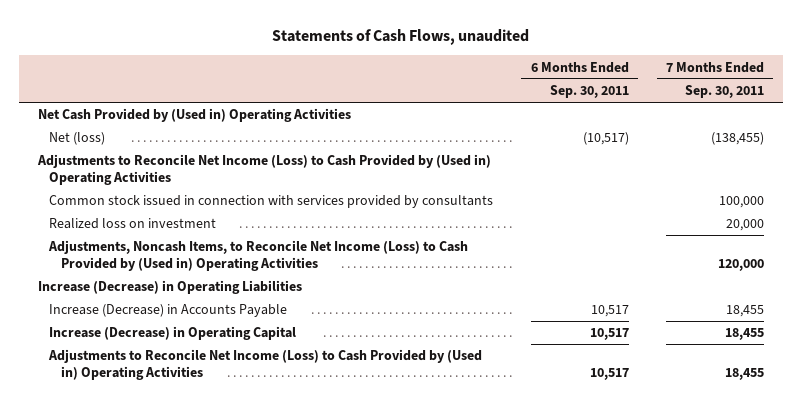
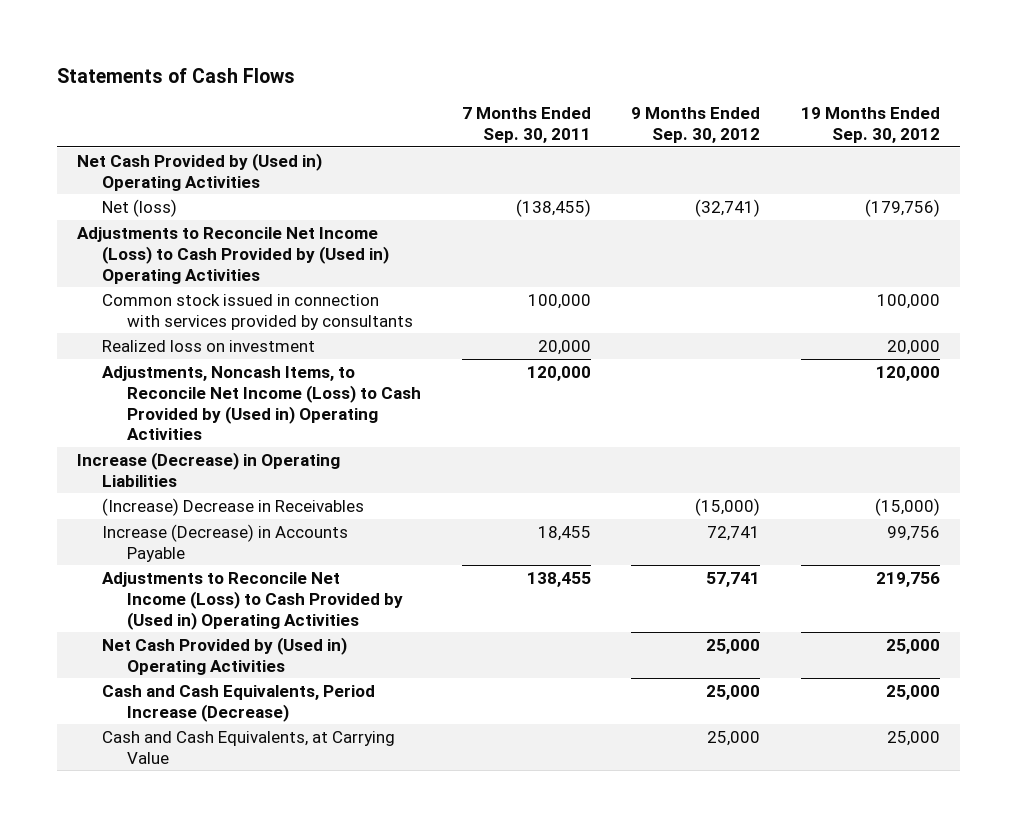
- Statements of Cash Flows, unaudited
+ Statements of Cash Flows
- | 6 Months Ended Sep. 30, 2011 | 7 Months Ended Sep. 30, 2011
+ | 7 Months Ended Sep. 30, 2011 | 9 Months Ended Sep. 30, 2012 | 19 Months Ended Sep. 30, 2012
+ (Increase) Decrease in Receivables | | (15,000) | (15,000)
- Increase (Decrease) in Operating Capital | 10,517 | 18,455
- Adjustments to Reconcile Net Income (Loss) to Cash Provided by (Used in) Operating Activities | 10,517 | 18,455
+ Adjustments to Reconcile Net Income (Loss) to Cash Provided by (Used in) Operating Activities | 138,455 | 57,741 | 219,756
+ Net Cash Provided by (Used in) Operating Activities | | 25,000 | 25,000
+ Cash and Cash Equivalents, Period Increase (Decrease) | | 25,000 | 25,000
+ Cash and Cash Equivalents, at Carrying Value | | 25,000 | 25,000

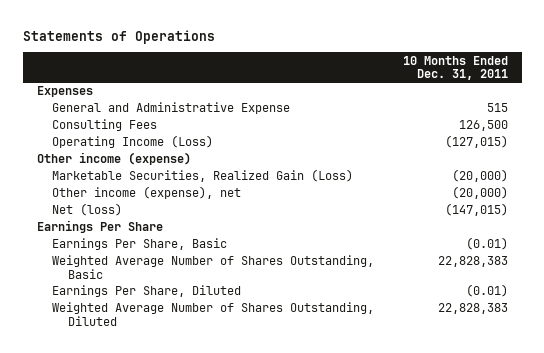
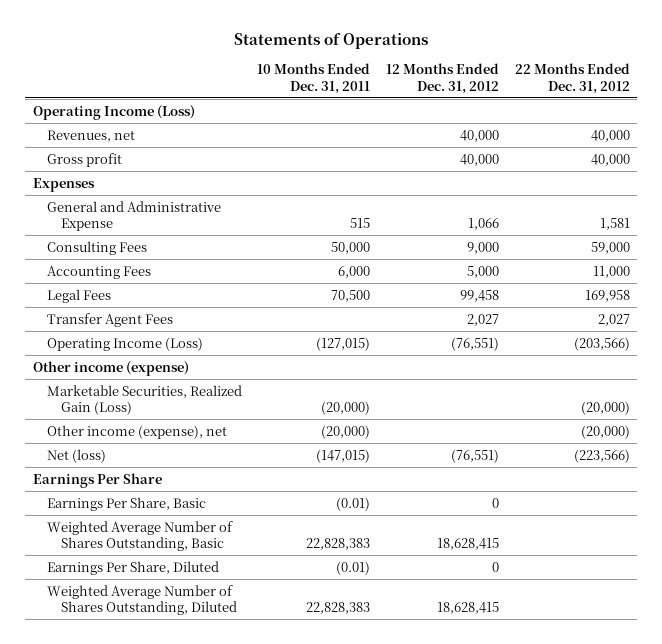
- | 10 Months Ended Dec. 31, 2011
+ | 10 Months Ended Dec. 31, 2011 | 12 Months Ended Dec. 31, 2012 | 22 Months Ended Dec. 31, 2012
+ Operating Income (Loss)
+ Revenues, net | | 40,000 | 40,000
+ Gross profit | | 40,000 | 40,000
- Consulting Fees | 126,500
+ Consulting Fees | 50,000 | 9,000 | 59,000
+ Accounting Fees | 6,000 | 5,000 | 11,000
+ Legal Fees | 70,500 | 99,458 | 169,958
+ Transfer Agent Fees | | 2,027 | 2,027

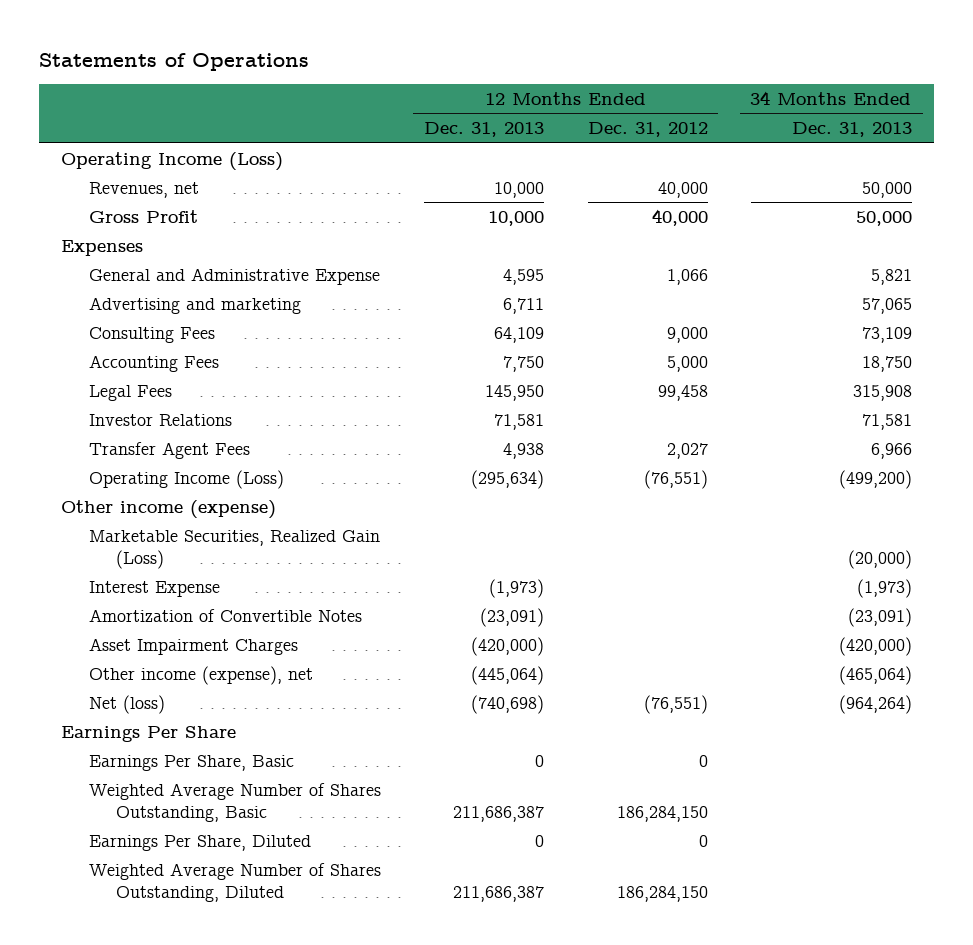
- | 10 Months Ended Dec. 31, 2011 | 12 Months Ended Dec. 31, 2012 | 22 Months Ended Dec. 31, 2012
+ | 12 Months Ended Dec. 31, 2013 | 12 Months Ended Dec. 31, 2012 | 34 Months Ended Dec. 31, 2013
- Gross profit | | 40,000 | 40,000
+ Gross Profit | 10,000 | 40,000 | 50,000
+ Advertising and marketing | 6,711 | | 57,065
+ Investor Relations | 71,581 | | 71,581
+ Interest Expense | (1,973) | | (1,973)
+ Amortization of Convertible Notes | (23,091) | | (23,091)
+ Asset Impairment Charges | (420,000) | | (420,000)
- Weighted Average Number of Shares Outstanding, Basic | 22,828,383 | 18,628,415 |
+ Weighted Average Number of Shares Outstanding, Basic | 211,686,387 | 186,284,150 |
- Weighted Average Number of Shares Outstanding, Diluted | 22,828,383 | 18,628,415 |
+ Weighted Average Number of Shares Outstanding, Diluted | 211,686,387 | 186,284,150 |

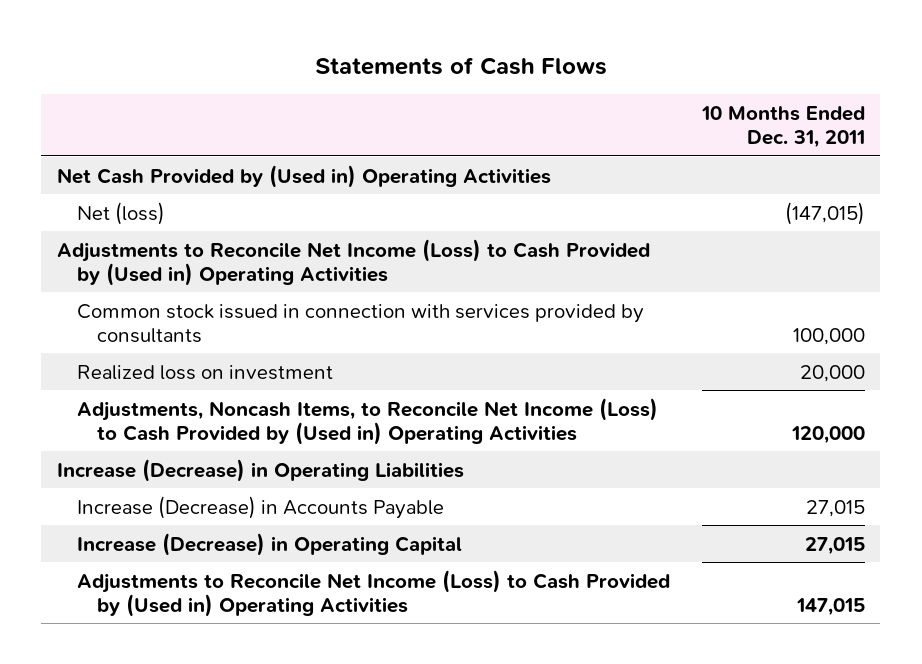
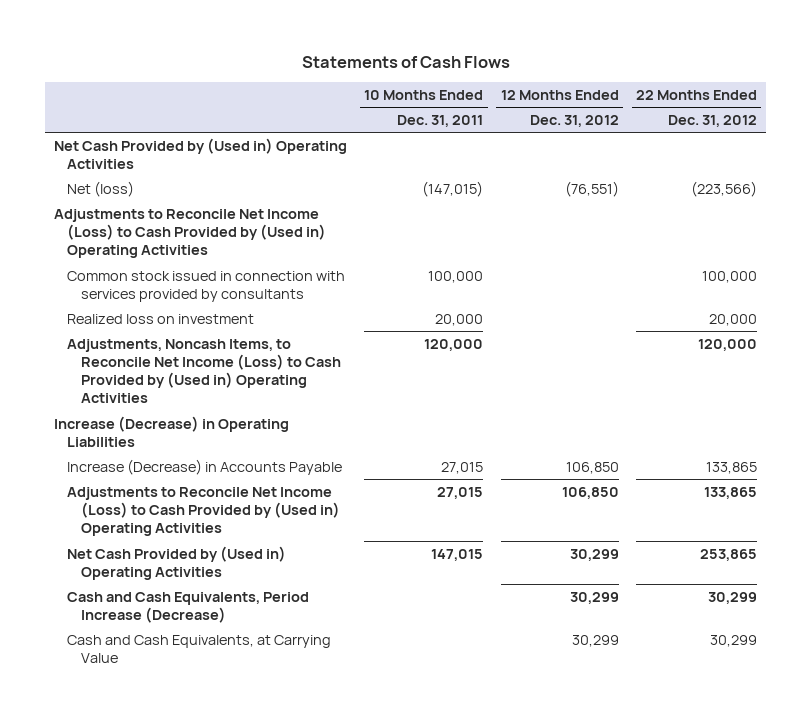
- | 10 Months Ended Dec. 31, 2011
+ | 10 Months Ended Dec. 31, 2011 | 12 Months Ended Dec. 31, 2012 | 22 Months Ended Dec. 31, 2012
- Increase (Decrease) in Operating Capital | 27,015
- Adjustments to Reconcile Net Income (Loss) to Cash Provided by (Used in) Operating Activities | 147,015
+ Adjustments to Reconcile Net Income (Loss) to Cash Provided by (Used in) Operating Activities | 27,015 | 106,850 | 133,865
+ Net Cash Provided by (Used in) Operating Activities | 147,015 | 30,299 | 253,865
+ Cash and Cash Equivalents, Period Increase (Decrease) | | 30,299 | 30,299
+ Cash and Cash Equivalents, at Carrying Value | | 30,299 | 30,299

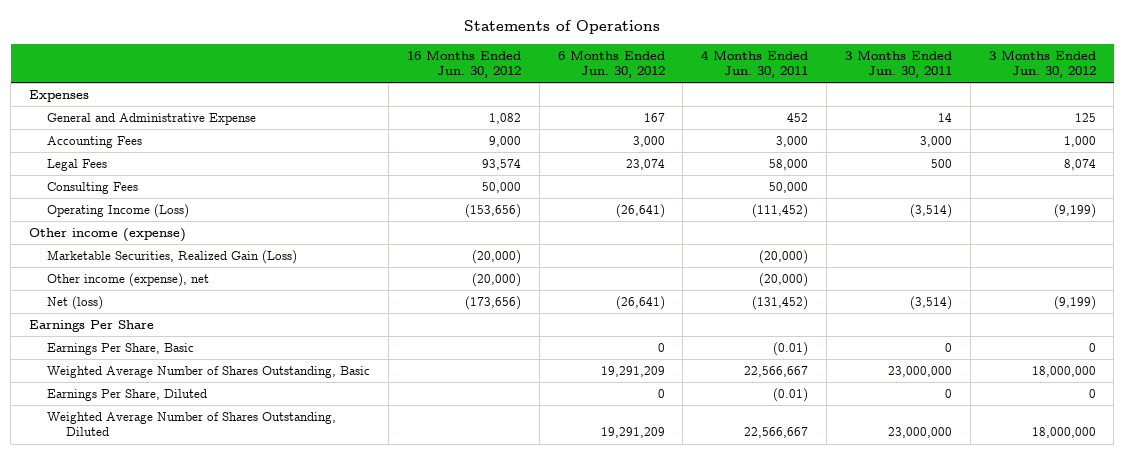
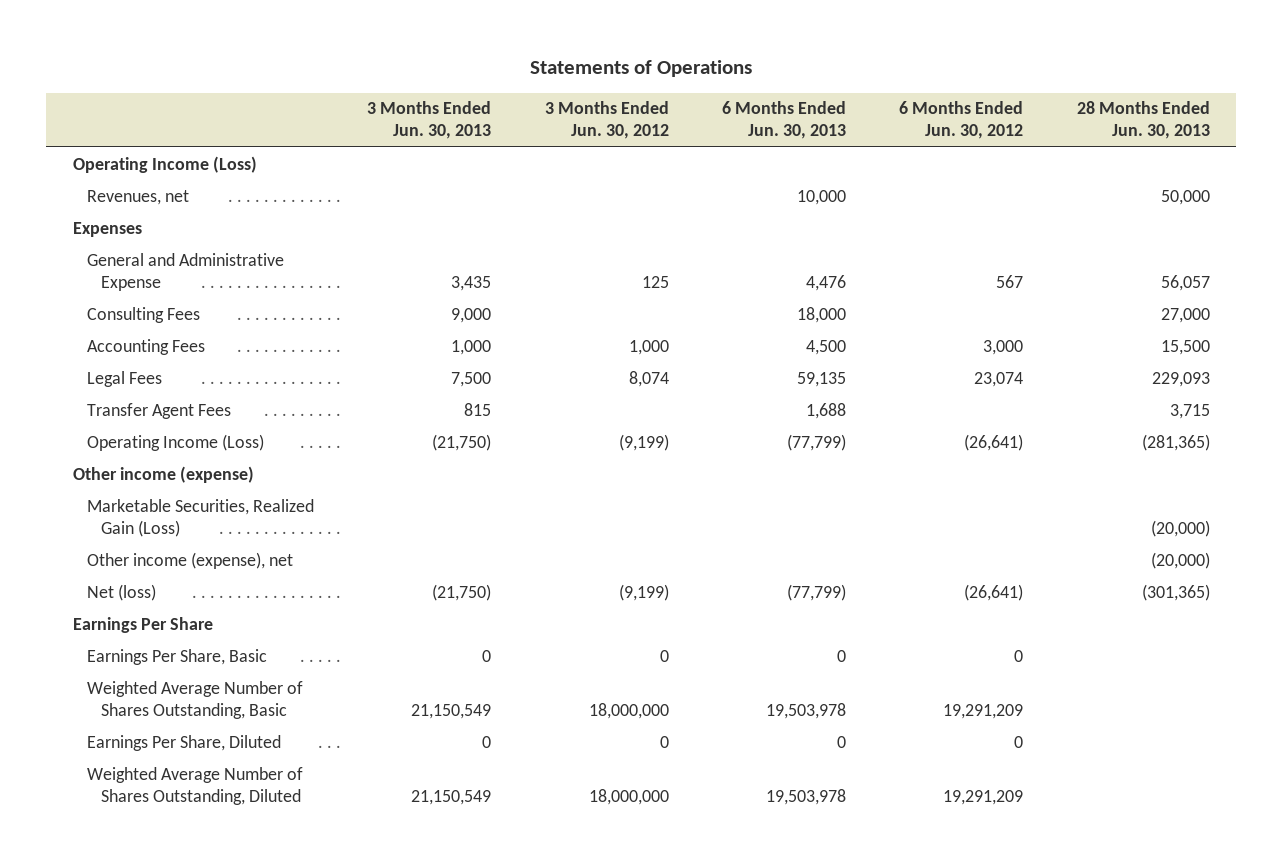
- | 16 Months Ended Jun. 30, 2012 | 6 Months Ended Jun. 30, 2012 | 4 Months Ended Jun. 30, 2011 | 3 Months Ended Jun. 30, 2011 | 3 Months Ended Jun. 30, 2012
+ | 3 Months Ended Jun. 30, 2013 | 3 Months Ended Jun. 30, 2012 | 6 Months Ended Jun. 30, 2013 | 6 Months Ended Jun. 30, 2012 | 28 Months Ended Jun. 30, 2013
+ Operating Income (Loss)
+ Revenues, net | | | 10,000 | | 50,000
- General and Administrative Expense | 1,082 | 167 | 452 | 14 | 125
+ General and Administrative Expense | 3,435 | 125 | 4,476 | 567 | 56,057
moved up: Consulting Fees | 9,000 | | 18,000 | | 27,000
+ Transfer Agent Fees | 815 | | 1,688 | | 3,715

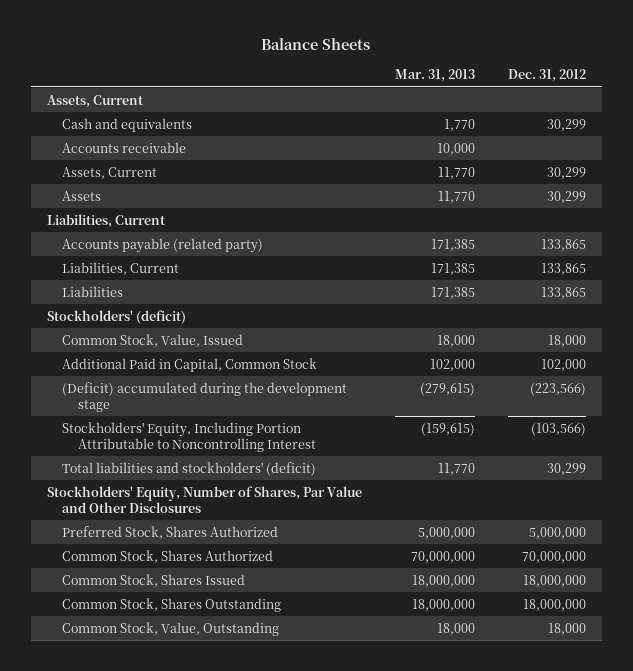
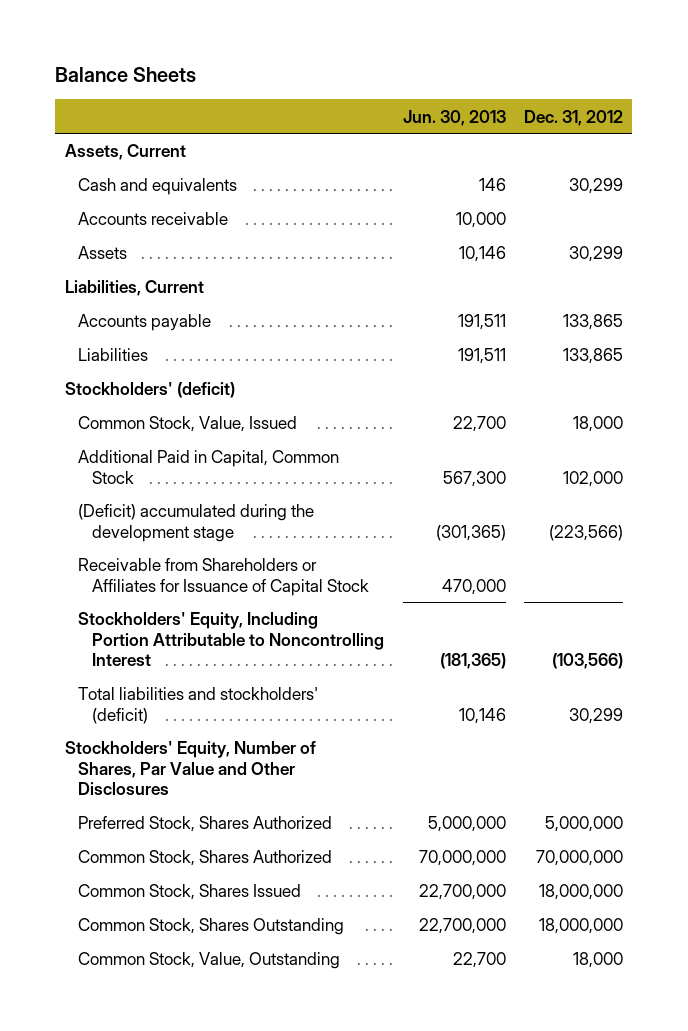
- | Mar. 31, 2013 | Dec. 31, 2012
+ | Jun. 30, 2013 | Dec. 31, 2012
- Assets, Current | 11,770 | 30,299
- Accounts payable (related party) | 171,385 | 133,865
- Liabilities, Current | 171,385 | 133,865
+ Accounts payable | 191,511 | 133,865
+ Receivable from Shareholders or Affiliates for Issuance of Capital Stock | 470,000 |

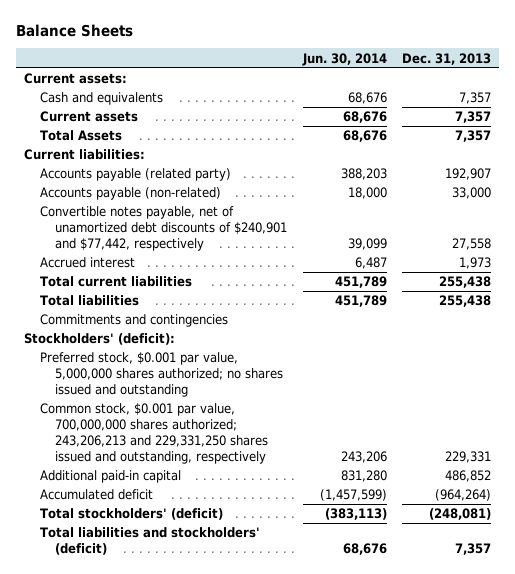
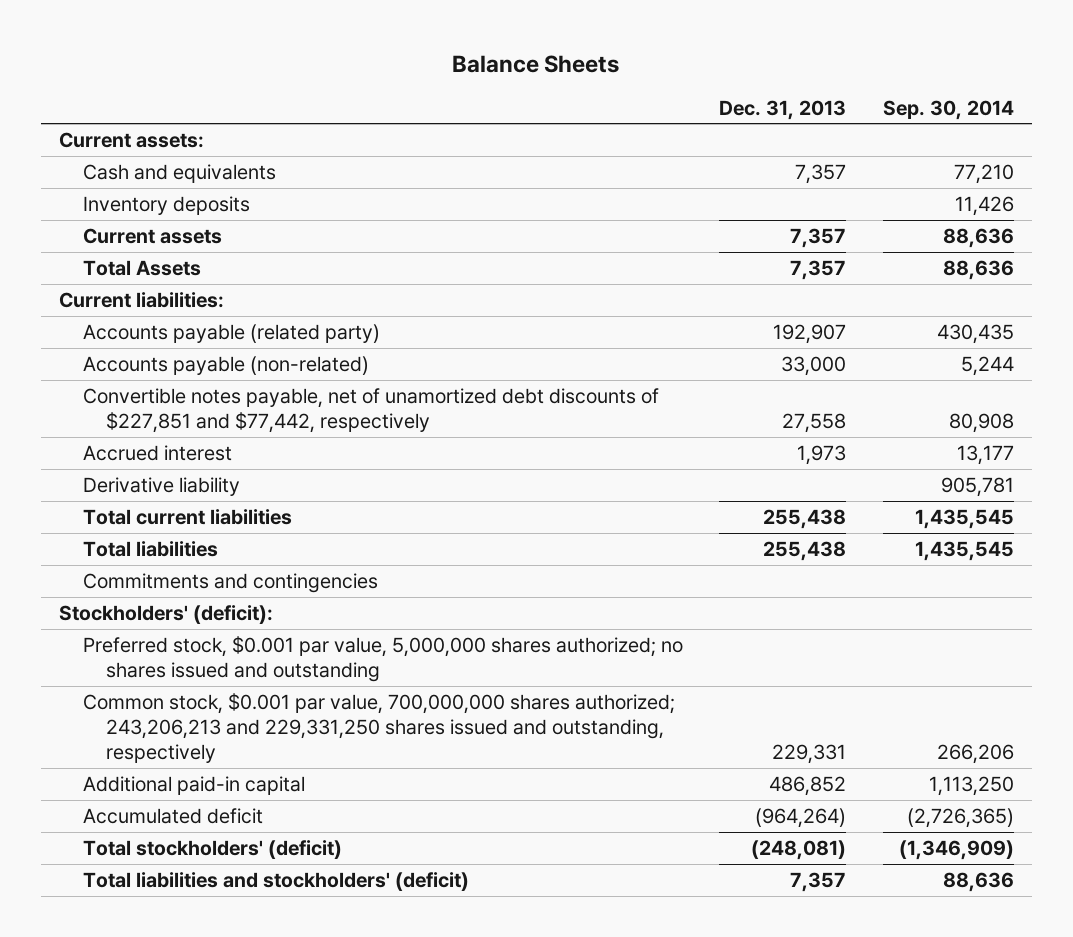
- | Jun. 30, 2014 | Dec. 31, 2013
+ | Dec. 31, 2013 | Sep. 30, 2014
+ Inventory deposits | | 11,426
- Convertible notes payable, net of unamortized debt discounts of $240,901 and $77,442, respectively | 39,099 | 27,558
+ Convertible notes payable, net of unamortized debt discounts of $227,851 and $77,442, respectively | 27,558 | 80,908
+ Derivative liability | | 905,781

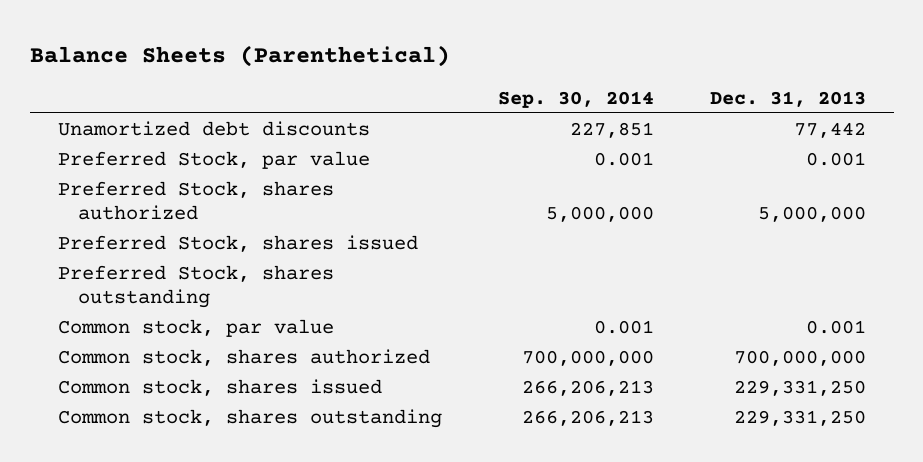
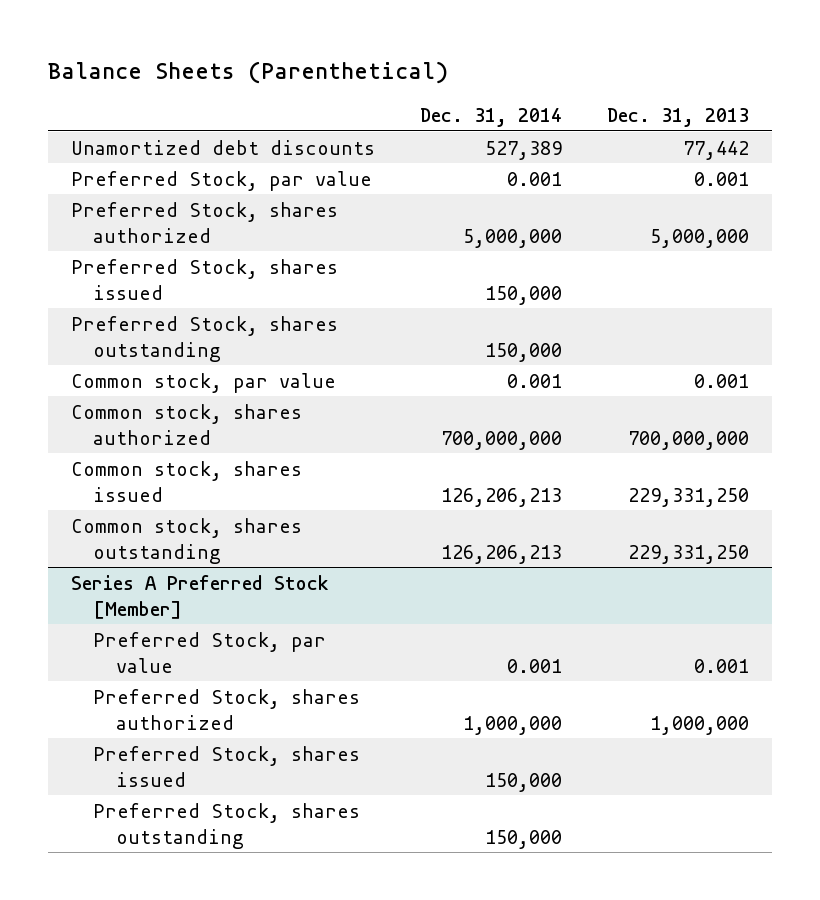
- | Sep. 30, 2014 | Dec. 31, 2013
+ | Dec. 31, 2014 | Dec. 31, 2013
+ Series A Preferred Stock [Member]
+ Preferred Stock, par value | 0.001 | 0.001
+ Preferred Stock, shares authorized | 1,000,000 | 1,000,000
+ Preferred Stock, shares issued | 150,000 |
+ Preferred Stock, shares outstanding | 150,000 |

